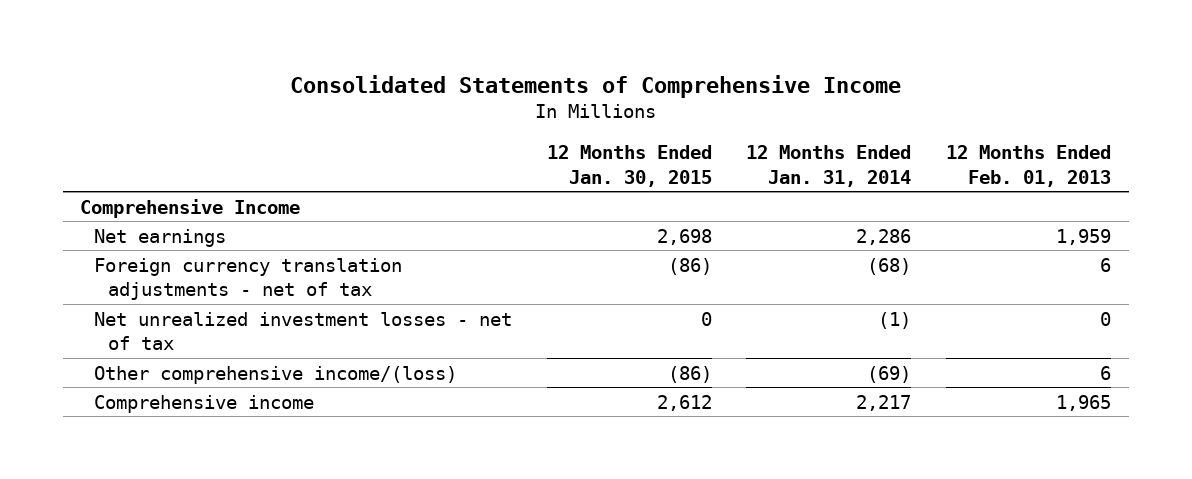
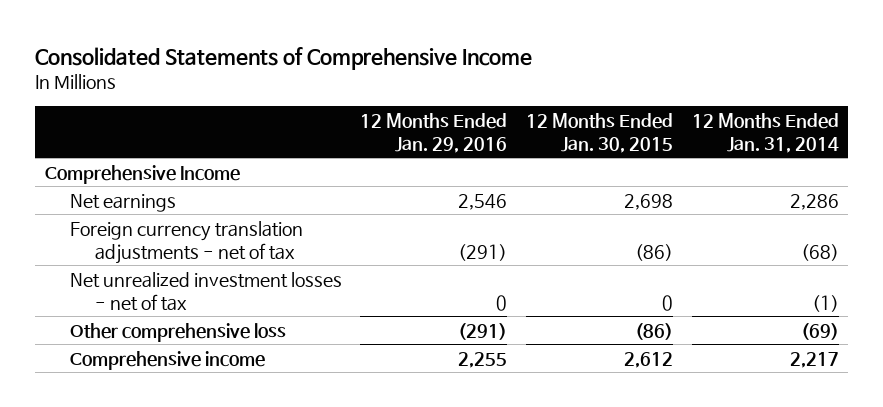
- | 12 Months Ended Jan. 30, 2015 | 12 Months Ended Jan. 31, 2014 | 12 Months Ended Feb. 01, 2013
+ | 12 Months Ended Jan. 29, 2016 | 12 Months Ended Jan. 30, 2015 | 12 Months Ended Jan. 31, 2014
- Other comprehensive income/(loss) | (86) | (69) | 6
+ Other comprehensive loss | (291) | (86) | (69)

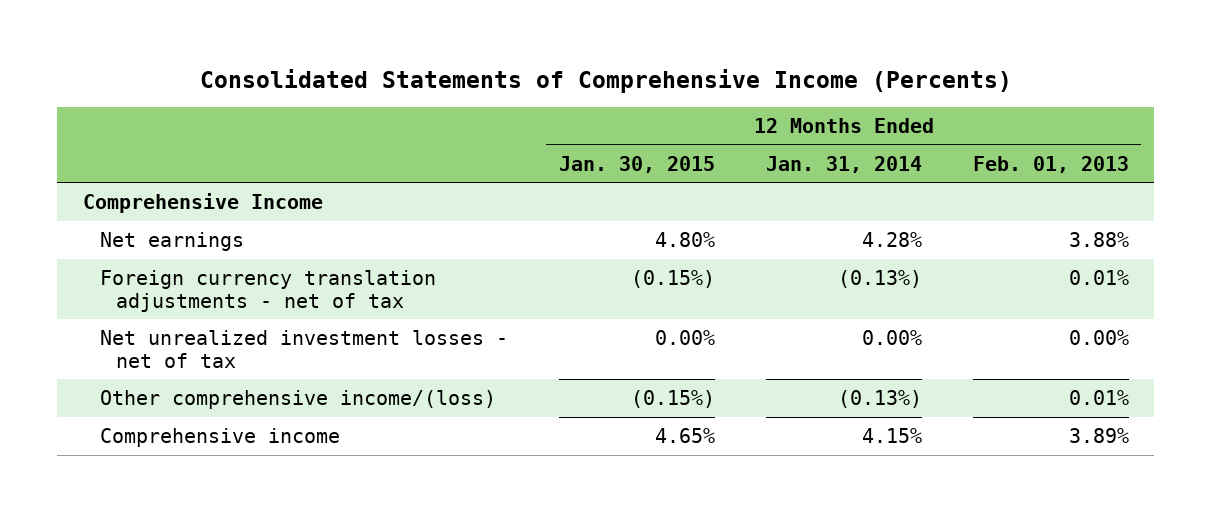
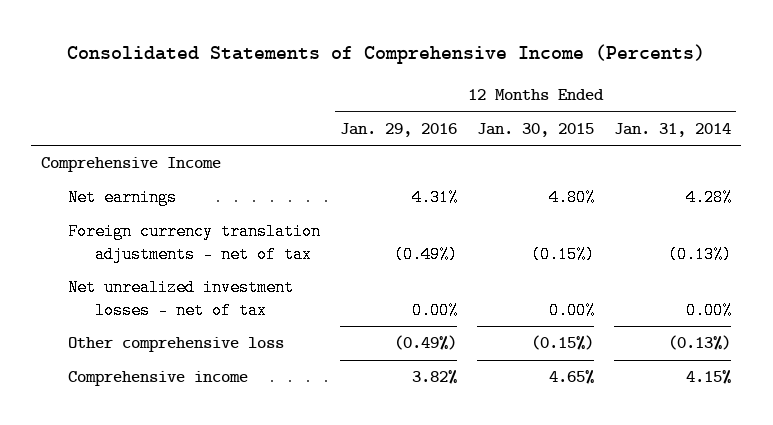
- | 12 Months Ended Jan. 30, 2015 | 12 Months Ended Jan. 31, 2014 | 12 Months Ended Feb. 01, 2013
+ | 12 Months Ended Jan. 29, 2016 | 12 Months Ended Jan. 30, 2015 | 12 Months Ended Jan. 31, 2014
- Other comprehensive income/(loss) | (0.15%) | (0.13%) | 0.01%
+ Other comprehensive loss | (0.49%) | (0.15%) | (0.13%)

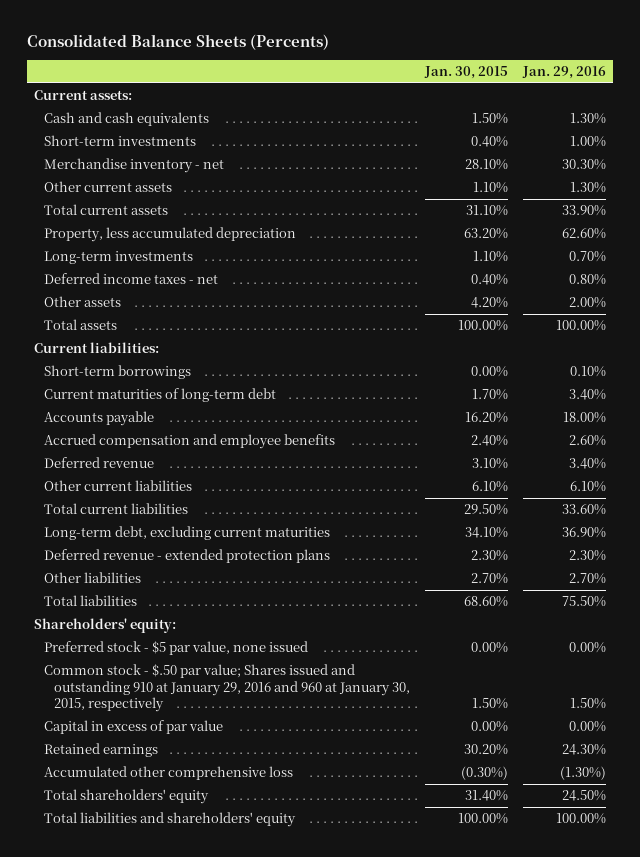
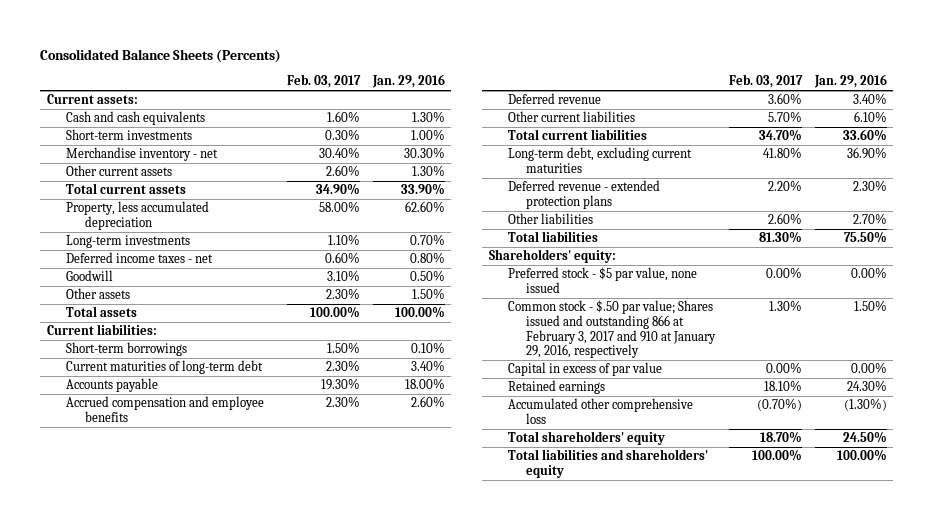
- | Jan. 30, 2015 | Jan. 29, 2016
+ | Feb. 03, 2017 | Jan. 29, 2016
- Other assets | 4.20% | 2.00%
+ Goodwill | 3.10% | 0.50%
+ Other assets | 2.30% | 1.50%
- Common stock - $.50 par value; Shares issued and outstanding 910 at January 29, 2016 and 960 at January 30, 2015, respectively | 1.50% | 1.50%
+ Common stock - $.50 par value; Shares issued and outstanding 866 at February 3, 2017 and 910 at January 29, 2016, respectively | 1.30% | 1.50%

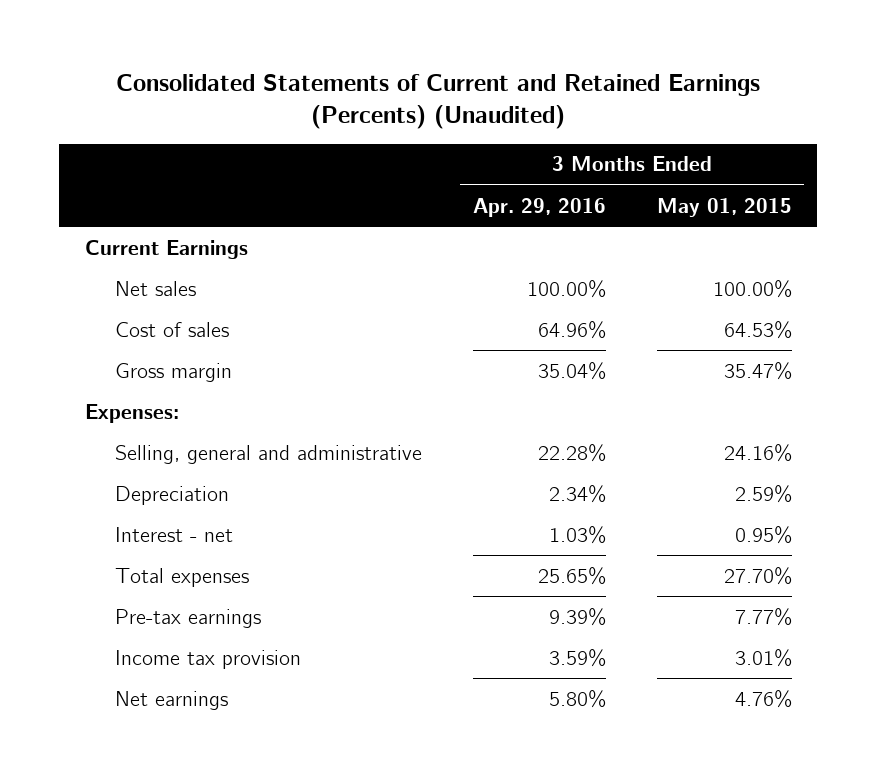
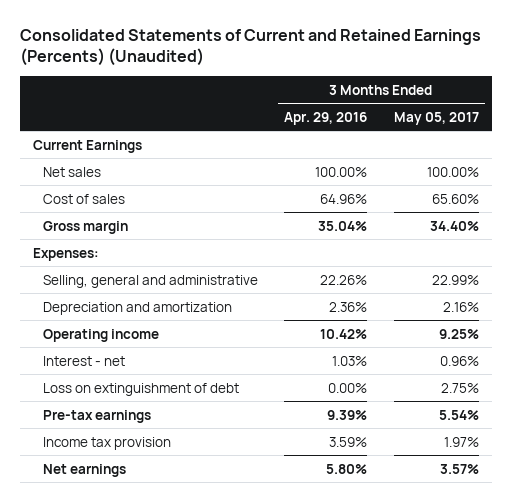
- | 3 Months Ended Apr. 29, 2016 | 3 Months Ended May 01, 2015
+ | 3 Months Ended Apr. 29, 2016 | 3 Months Ended May 05, 2017
- Selling, general and administrative | 22.28% | 24.16%
- Depreciation | 2.34% | 2.59%
+ Selling, general and administrative | 22.26% | 22.99%
+ Depreciation and amortization | 2.36% | 2.16%
+ Operating income | 10.42% | 9.25%
- Total expenses | 25.65% | 27.70%
+ Loss on extinguishment of debt | 0.00% | 2.75%

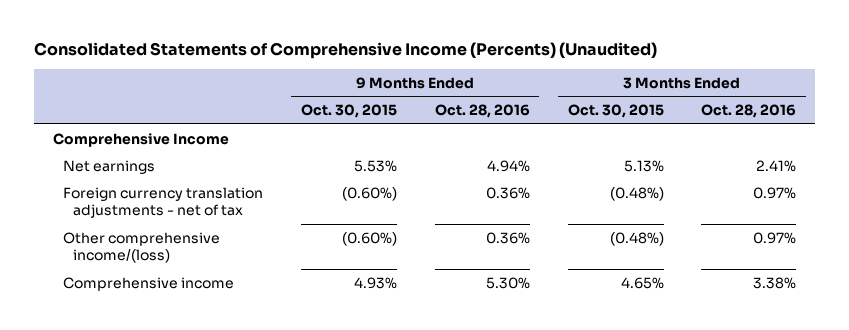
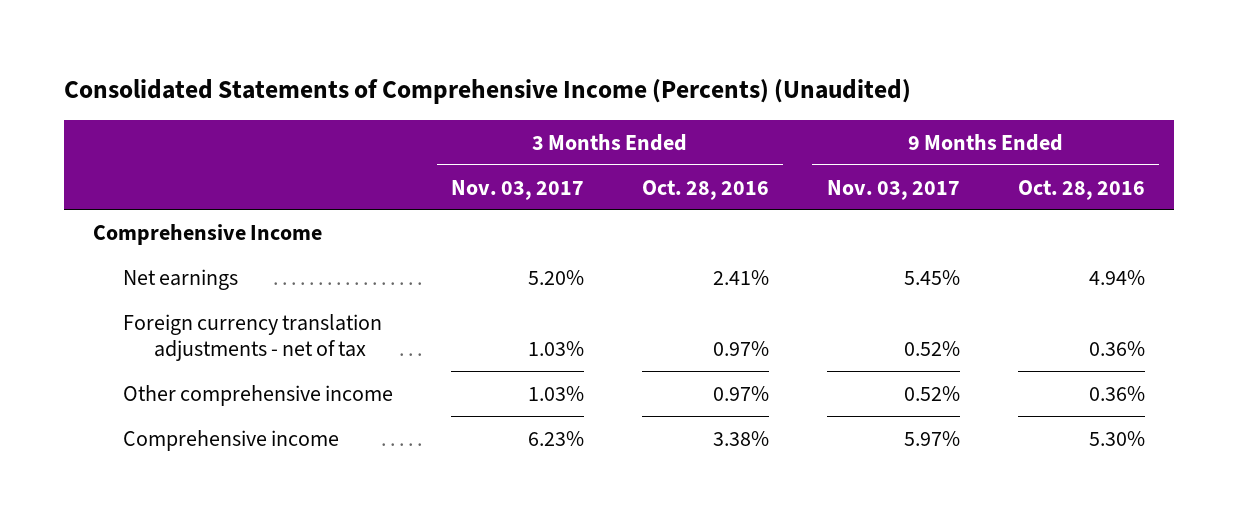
- | 9 Months Ended Oct. 30, 2015 | 9 Months Ended Oct. 28, 2016 | 3 Months Ended Oct. 30, 2015 | 3 Months Ended Oct. 28, 2016
+ | 3 Months Ended Nov. 03, 2017 | 3 Months Ended Oct. 28, 2016 | 9 Months Ended Nov. 03, 2017 | 9 Months Ended Oct. 28, 2016
- Other comprehensive income/(loss) | (0.60%) | 0.36% | (0.48%) | 0.97%
+ Other comprehensive income | 1.03% | 0.97% | 0.52% | 0.36%

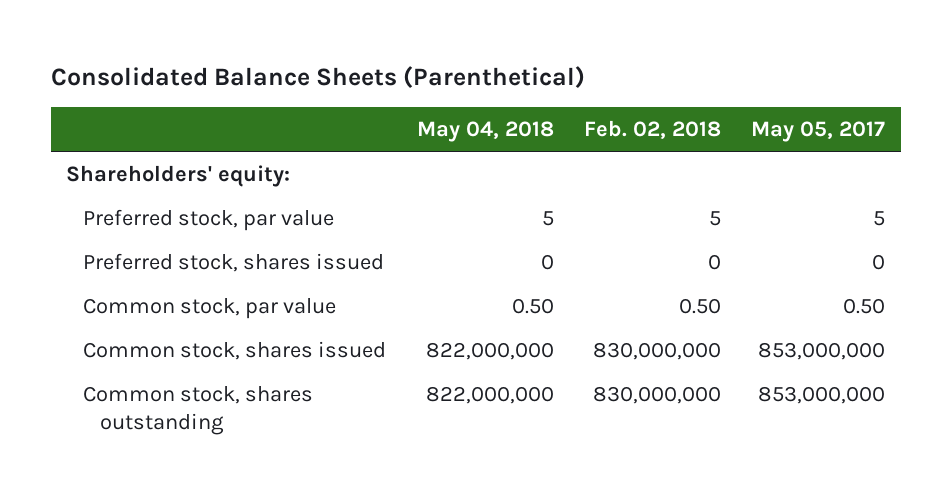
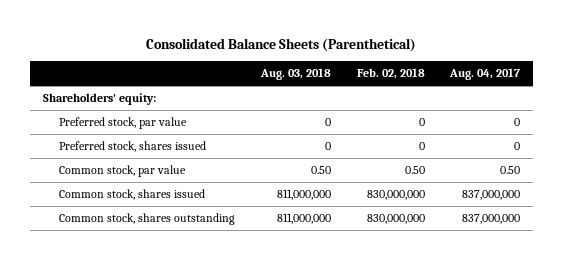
- | May 04, 2018 | Feb. 02, 2018 | May 05, 2017
+ | Aug. 03, 2018 | Feb. 02, 2018 | Aug. 04, 2017
- Preferred stock, par value | 5 | 5 | 5
+ Preferred stock, par value | 0 | 0 | 0

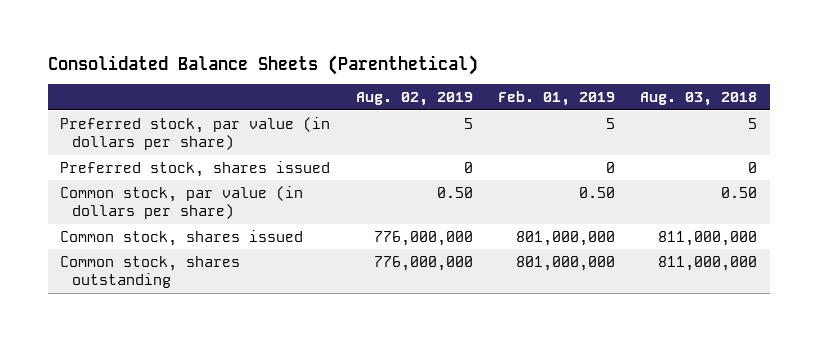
- | Aug. 03, 2018 | Feb. 02, 2018 | Aug. 04, 2017
+ | Aug. 02, 2019 | Feb. 01, 2019 | Aug. 03, 2018
- Shareholders' equity:
- Preferred stock, par value | 0 | 0 | 0
+ Preferred stock, par value (in dollars per share) | 5 | 5 | 5
- Common stock, par value | 0.50 | 0.50 | 0.50
+ Common stock, par value (in dollars per share) | 0.50 | 0.50 | 0.50

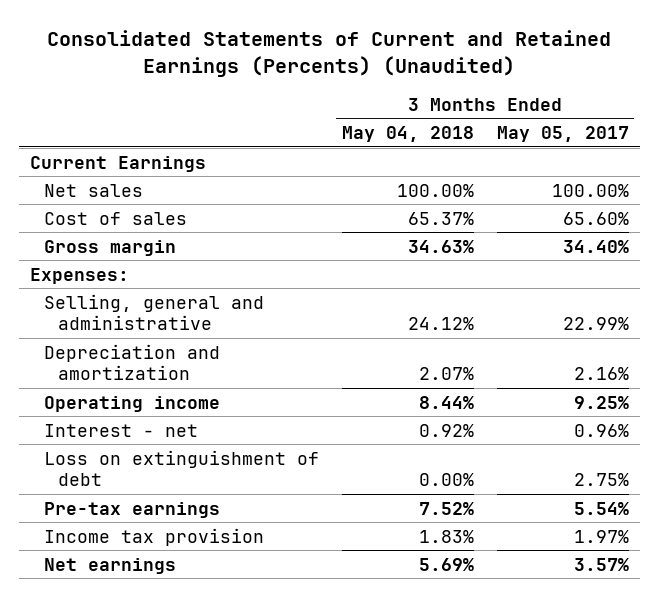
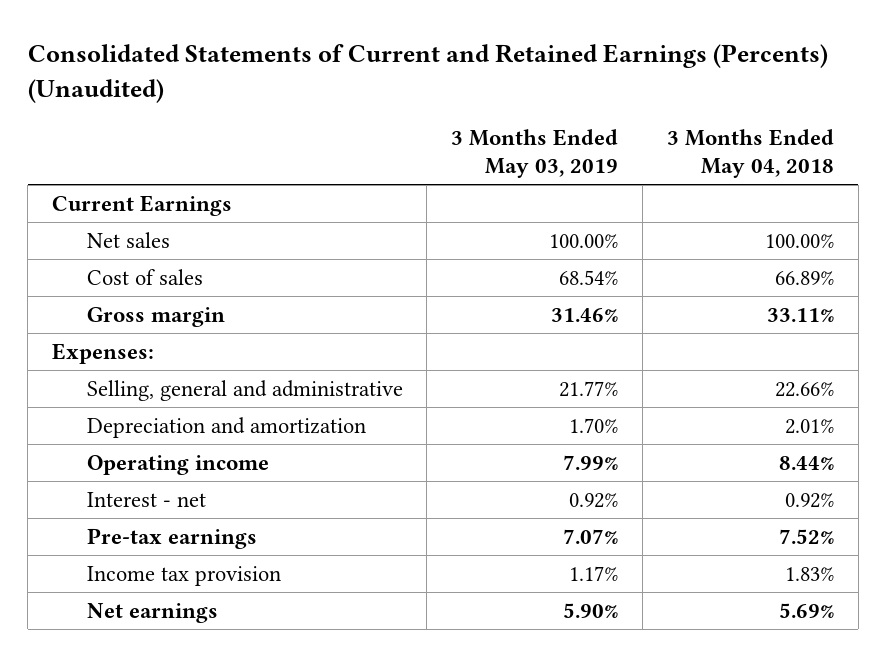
- | 3 Months Ended May 04, 2018 | 3 Months Ended May 05, 2017
+ | 3 Months Ended May 03, 2019 | 3 Months Ended May 04, 2018
- Cost of sales | 65.37% | 65.60%
- Gross margin | 34.63% | 34.40%
+ Cost of sales | 68.54% | 66.89%
+ Gross margin | 31.46% | 33.11%
- Selling, general and administrative | 24.12% | 22.99%
- Depreciation and amortization | 2.07% | 2.16%
+ Selling, general and administrative | 21.77% | 22.66%
+ Depreciation and amortization | 1.70% | 2.01%
- Loss on extinguishment of debt | 0.00% | 2.75%

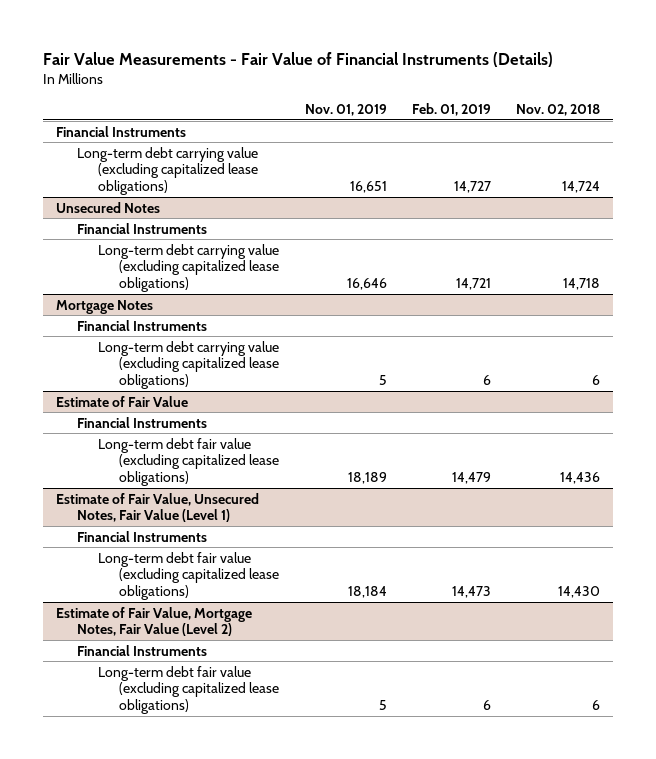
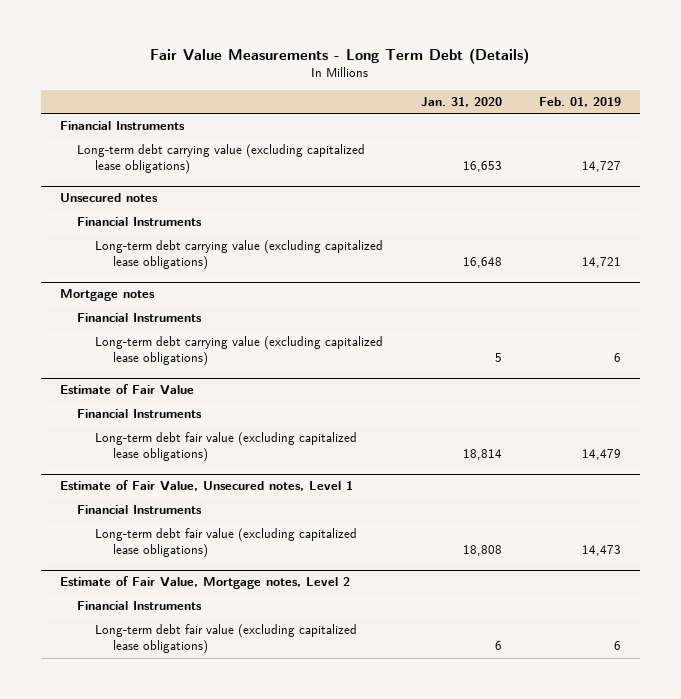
- Fair Value Measurements - Fair Value of Financial Instruments (Details)
+ Fair Value Measurements - Long Term Debt (Details)
- | Nov. 01, 2019 | Feb. 01, 2019 | Nov. 02, 2018
+ | Jan. 31, 2020 | Feb. 01, 2019
- Unsecured Notes
+ Unsecured notes
- Mortgage Notes
+ Mortgage notes
- Estimate of Fair Value, Unsecured Notes, Fair Value (Level 1)
+ Estimate of Fair Value, Unsecured notes, Level 1
- Estimate of Fair Value, Mortgage Notes, Fair Value (Level 2)
+ Estimate of Fair Value, Mortgage notes, Level 2

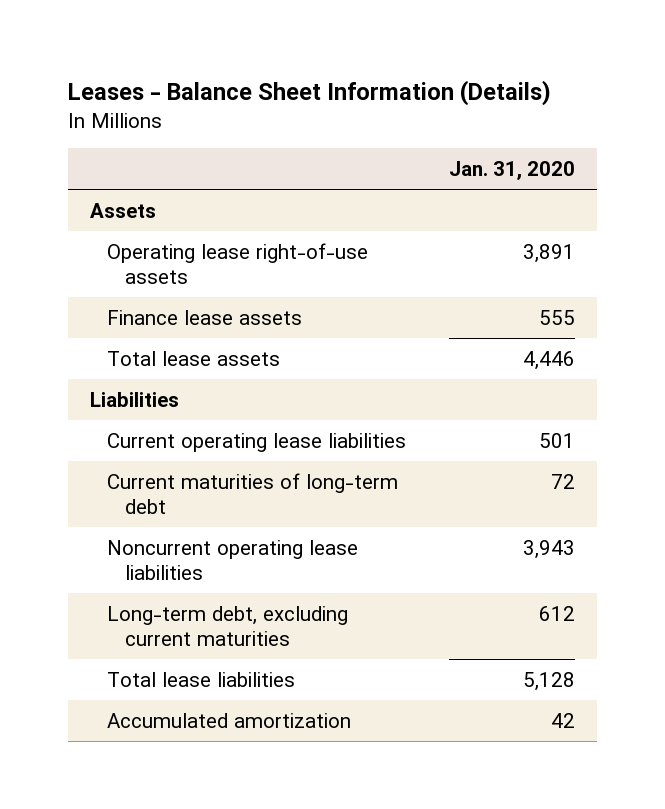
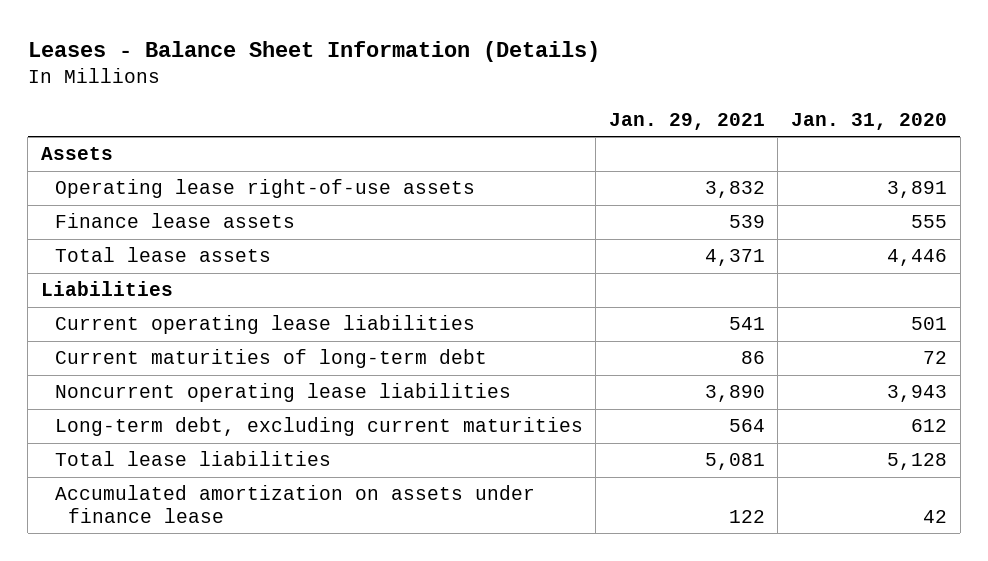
- | Jan. 31, 2020
+ | Jan. 29, 2021 | Jan. 31, 2020
- Accumulated amortization | 42
+ Accumulated amortization on assets under finance lease | 122 | 42

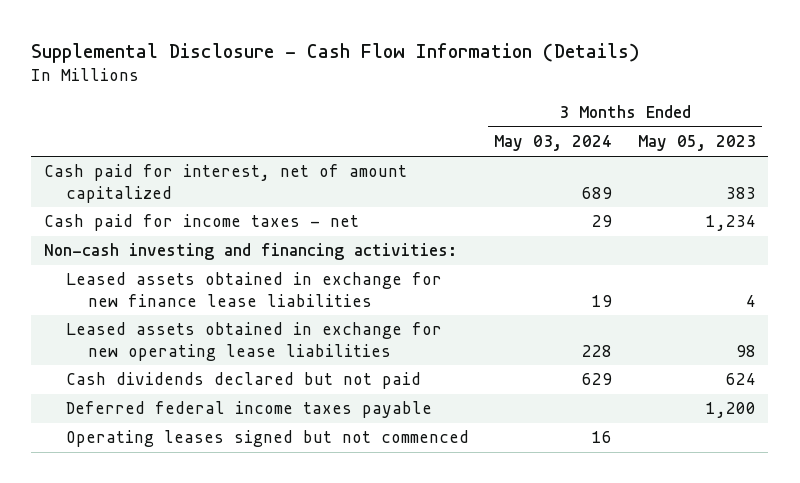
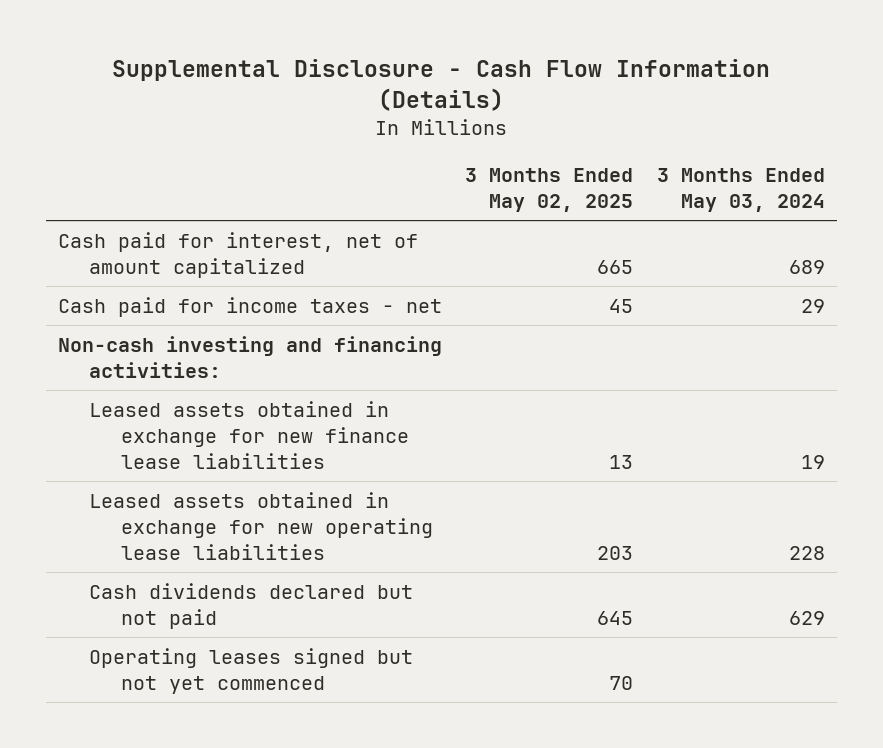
- | 3 Months Ended May 03, 2024 | 3 Months Ended May 05, 2023
+ | 3 Months Ended May 02, 2025 | 3 Months Ended May 03, 2024
- Deferred federal income taxes payable | | 1,200
- Operating leases signed but not commenced | 16 |
+ Operating leases signed but not yet commenced | 70 |

